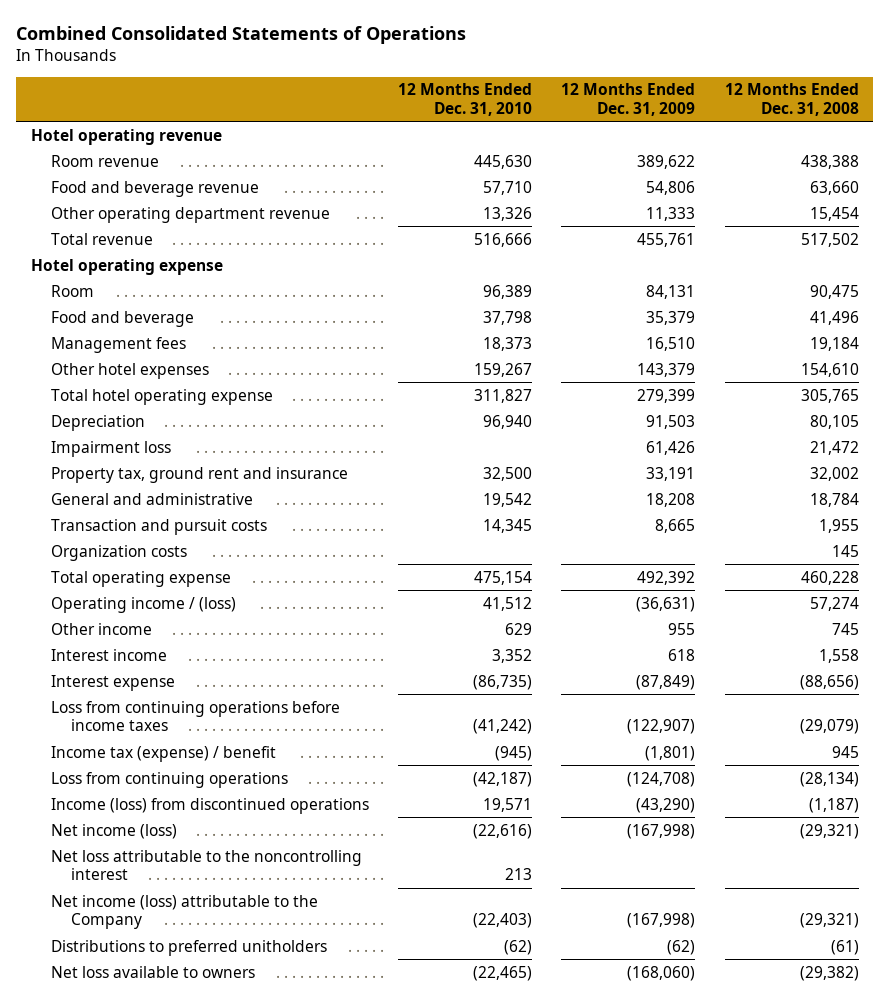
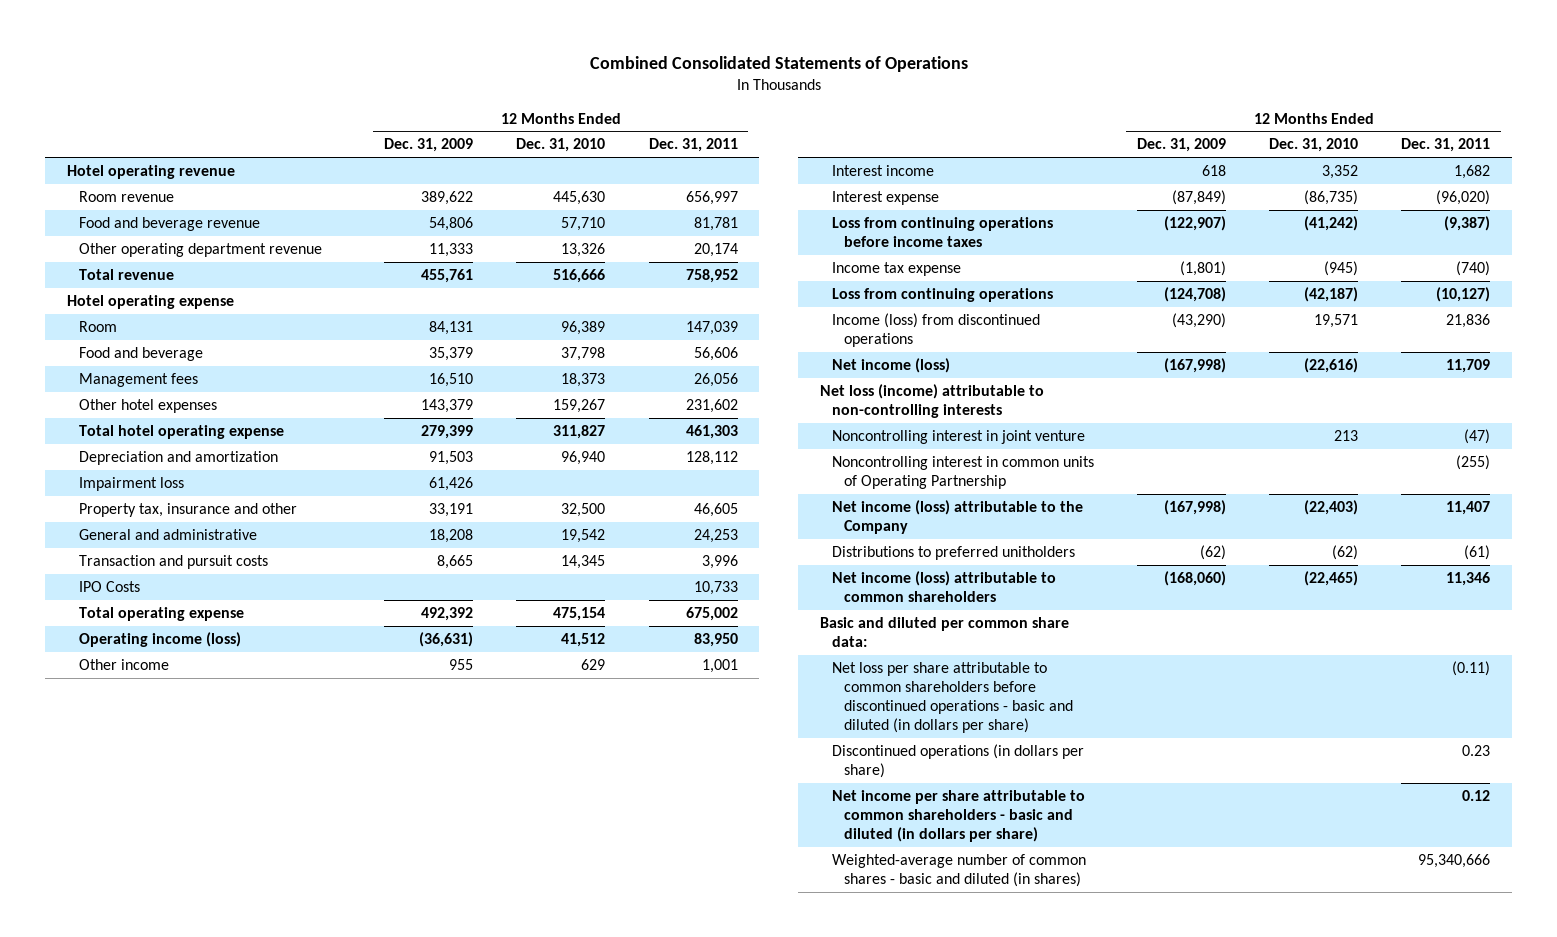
- | 12 Months Ended Dec. 31, 2010 | 12 Months Ended Dec. 31, 2009 | 12 Months Ended Dec. 31, 2008
+ | 12 Months Ended Dec. 31, 2009 | 12 Months Ended Dec. 31, 2010 | 12 Months Ended Dec. 31, 2011
- Depreciation | 96,940 | 91,503 | 80,105
+ Depreciation and amortization | 91,503 | 96,940 | 128,112
- Property tax, ground rent and insurance | 32,500 | 33,191 | 32,002
+ Property tax, insurance and other | 33,191 | 32,500 | 46,605
- Organization costs | | | 145
+ IPO Costs | | | 10,733
- Operating income / (loss) | 41,512 | (36,631) | 57,274
+ Operating income (loss) | (36,631) | 41,512 | 83,950
- Income tax (expense) / benefit | (945) | (1,801) | 945
+ Income tax expense | (1,801) | (945) | (740)
- Net loss attributable to the noncontrolling interest | 213 | |
+ Net loss (income) attributable to non-controlling interests
+ Noncontrolling interest in joint venture | | 213 | (47)
+ Noncontrolling interest in common units of Operating Partnership | | | (255)
- Net loss available to owners | (22,465) | (168,060) | (29,382)
+ Net income (loss) attributable to common shareholders | (168,060) | (22,465) | 11,346
+ Basic and diluted per common share data:
+ Net loss per share attributable to common shareholders before discontinued operations - basic and diluted (in dollars per share) | | | (0.11)
+ Discontinued operations (in dollars per share) | | | 0.23
+ Net income per share attributable to common shareholders - basic and diluted (in dollars per share) | | | 0.12
+ Weighted-average number of common shares - basic and diluted (in shares) | | | 95,340,666

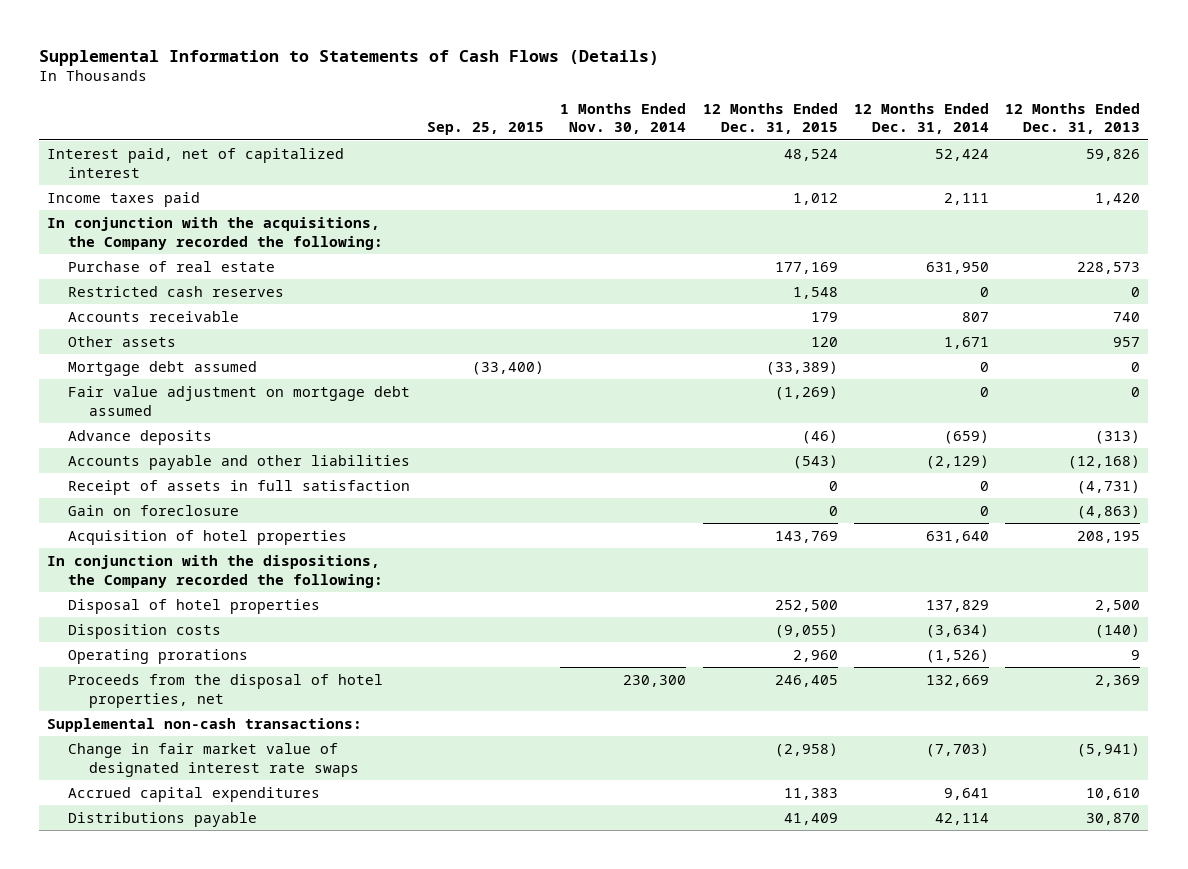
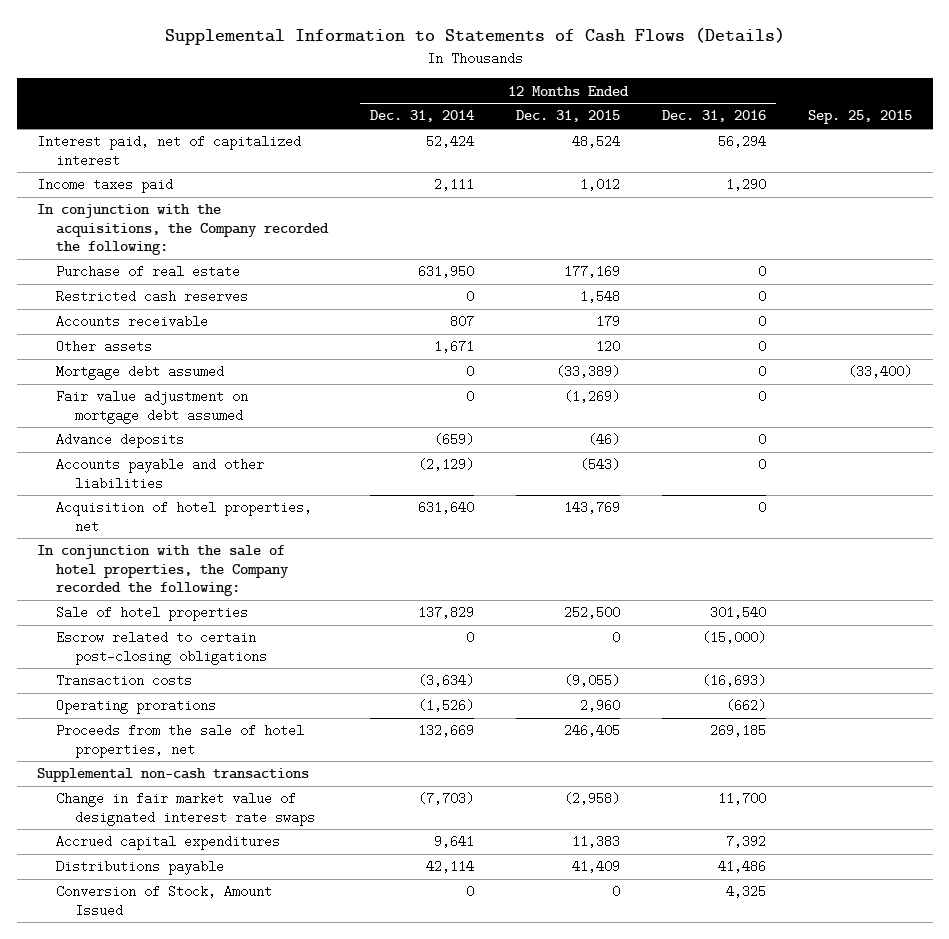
- | Sep. 25, 2015 | 1 Months Ended Nov. 30, 2014 | 12 Months Ended Dec. 31, 2015 | 12 Months Ended Dec. 31, 2014 | 12 Months Ended Dec. 31, 2013
+ | 12 Months Ended Dec. 31, 2014 | 12 Months Ended Dec. 31, 2015 | 12 Months Ended Dec. 31, 2016 | Sep. 25, 2015
- Receipt of assets in full satisfaction | | | 0 | 0 | (4,731)
- Gain on foreclosure | | | 0 | 0 | (4,863)
- Acquisition of hotel properties | | | 143,769 | 631,640 | 208,195
- In conjunction with the dispositions, the Company recorded the following:
- Disposal of hotel properties | | | 252,500 | 137,829 | 2,500
- Disposition costs | | | (9,055) | (3,634) | (140)
+ Acquisition of hotel properties, net | 631,640 | 143,769 | 0 |
+ In conjunction with the sale of hotel properties, the Company recorded the following:
+ Sale of hotel properties | 137,829 | 252,500 | 301,540 |
+ Escrow related to certain post-closing obligations | 0 | 0 | (15,000) |
+ Transaction costs | (3,634) | (9,055) | (16,693) |
- Proceeds from the disposal of hotel properties, net | | 230,300 | 246,405 | 132,669 | 2,369
- Supplemental non-cash transactions:
+ Proceeds from the sale of hotel properties, net | 132,669 | 246,405 | 269,185 |
+ Supplemental non-cash transactions
+ Conversion of Stock, Amount Issued | 0 | 0 | 4,325 |

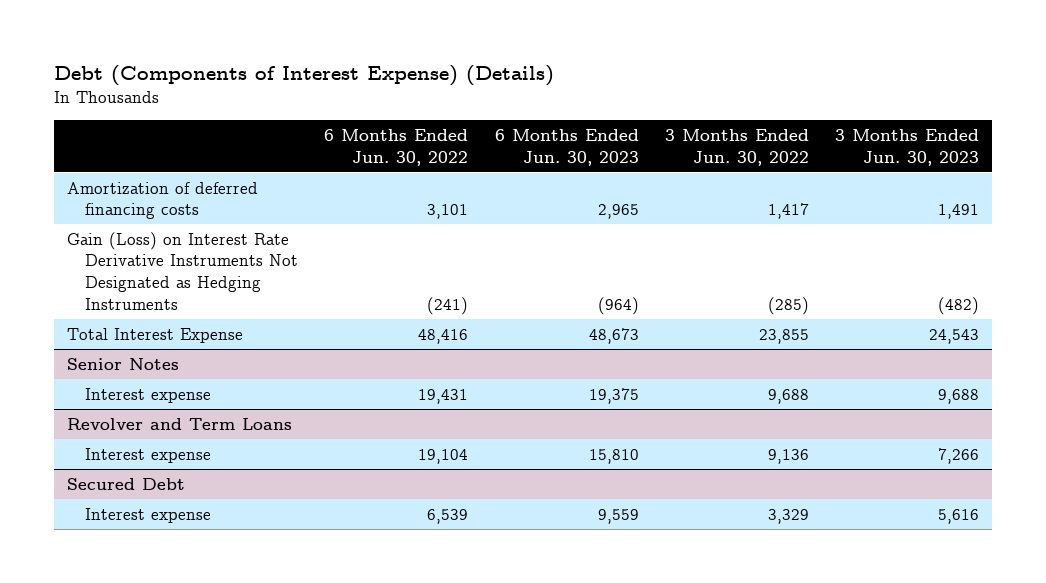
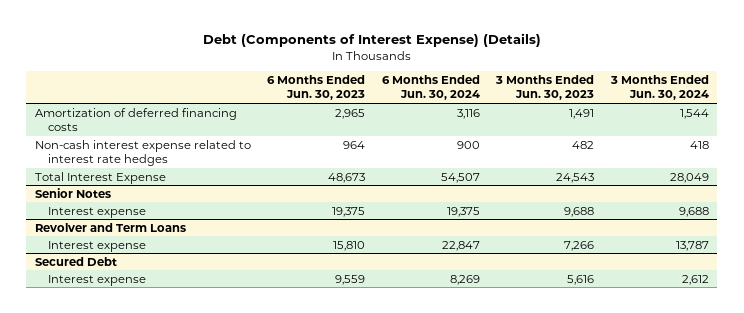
- | 6 Months Ended Jun. 30, 2022 | 6 Months Ended Jun. 30, 2023 | 3 Months Ended Jun. 30, 2022 | 3 Months Ended Jun. 30, 2023
+ | 6 Months Ended Jun. 30, 2023 | 6 Months Ended Jun. 30, 2024 | 3 Months Ended Jun. 30, 2023 | 3 Months Ended Jun. 30, 2024
- Gain (Loss) on Interest Rate Derivative Instruments Not Designated as Hedging Instruments | (241) | (964) | (285) | (482)
+ Non-cash interest expense related to interest rate hedges | 964 | 900 | 482 | 418

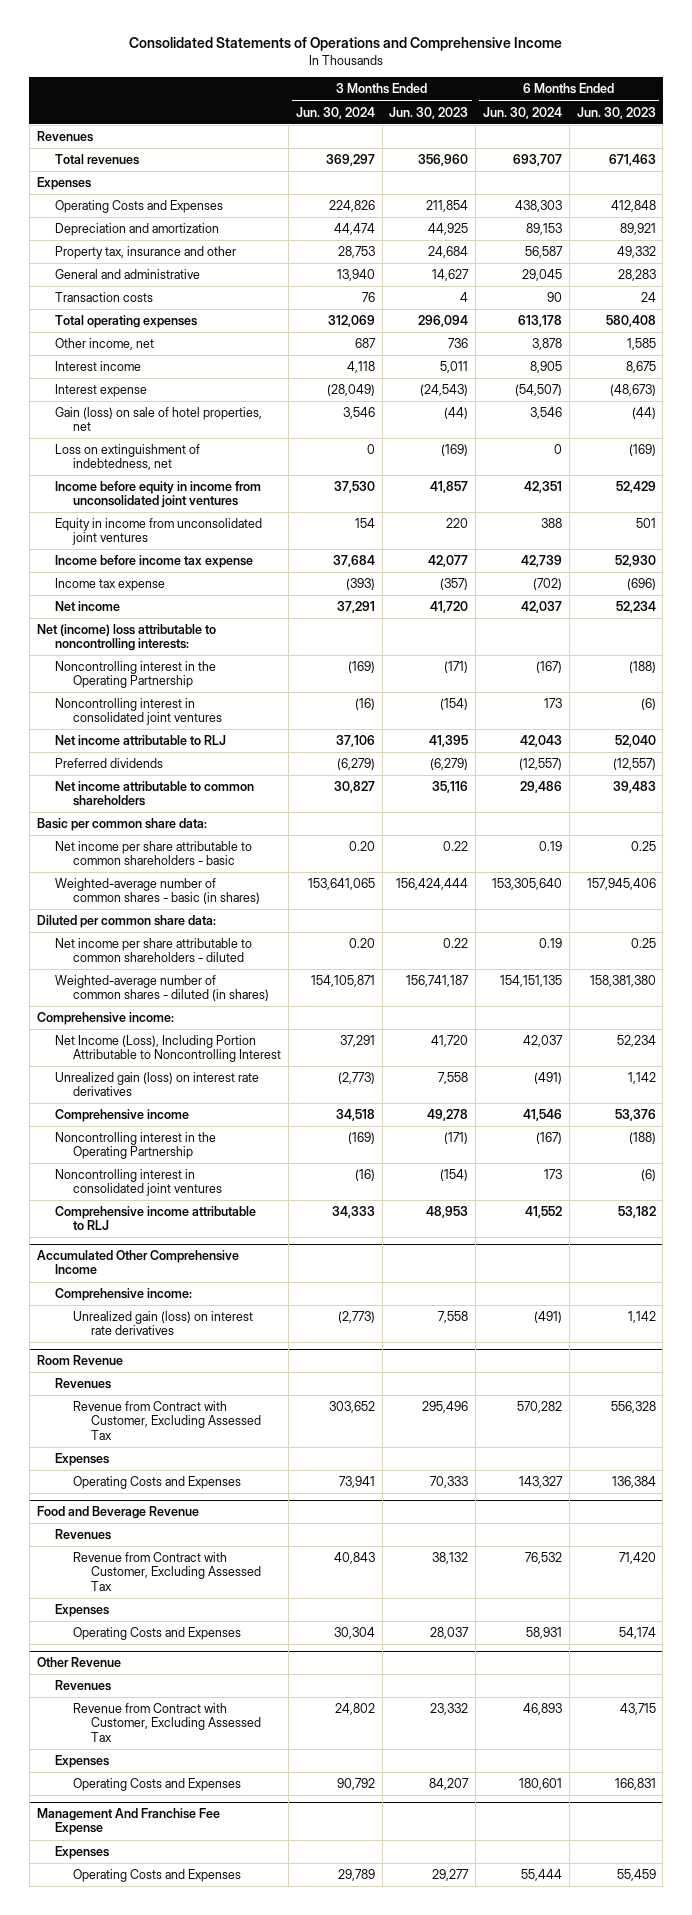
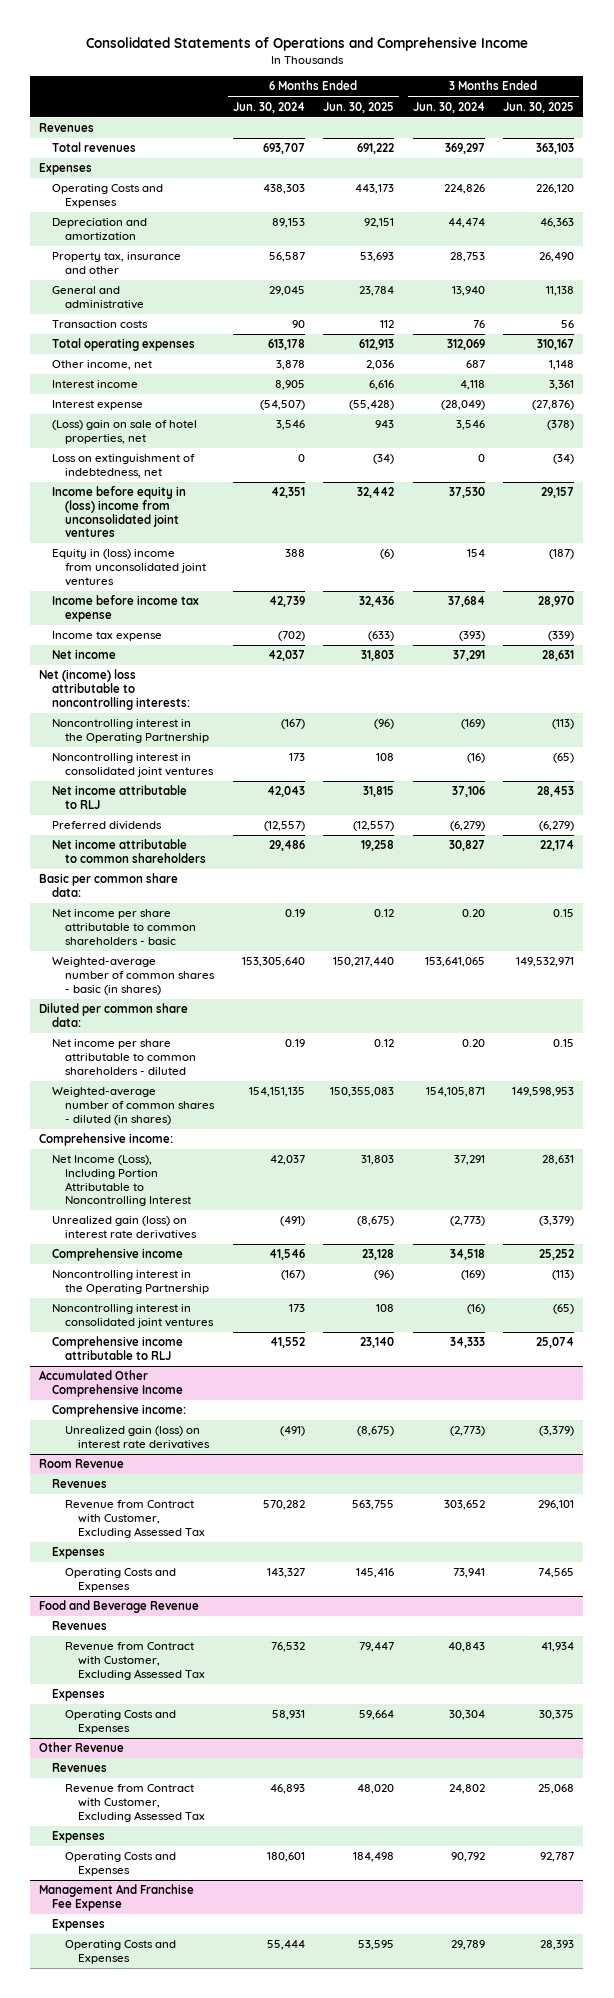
- | 3 Months Ended Jun. 30, 2024 | 3 Months Ended Jun. 30, 2023 | 6 Months Ended Jun. 30, 2024 | 6 Months Ended Jun. 30, 2023
+ | 6 Months Ended Jun. 30, 2024 | 6 Months Ended Jun. 30, 2025 | 3 Months Ended Jun. 30, 2024 | 3 Months Ended Jun. 30, 2025
- Gain (loss) on sale of hotel properties, net | 3,546 | (44) | 3,546 | (44)
+ (Loss) gain on sale of hotel properties, net | 3,546 | 943 | 3,546 | (378)
- Income before equity in income from unconsolidated joint ventures | 37,530 | 41,857 | 42,351 | 52,429
- Equity in income from unconsolidated joint ventures | 154 | 220 | 388 | 501
+ Income before equity in (loss) income from unconsolidated joint ventures | 42,351 | 32,442 | 37,530 | 29,157
+ Equity in (loss) income from unconsolidated joint ventures | 388 | (6) | 154 | (187)

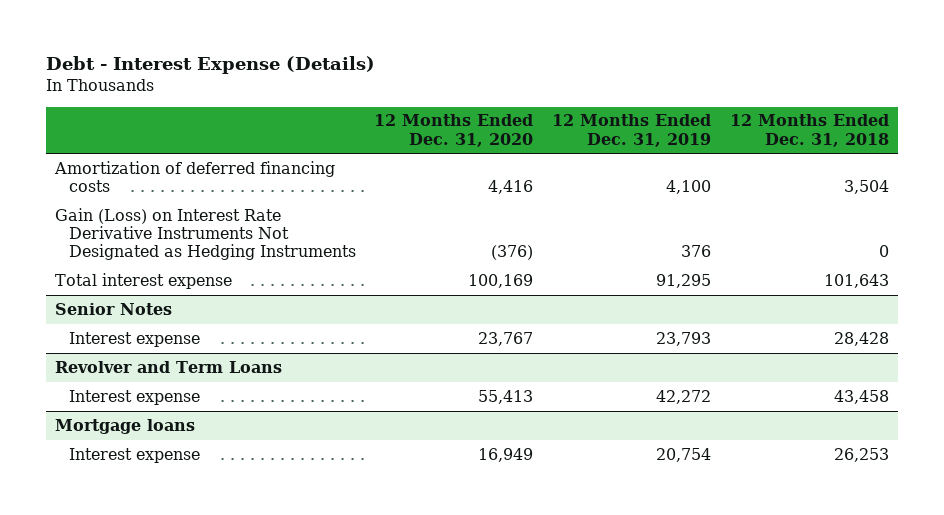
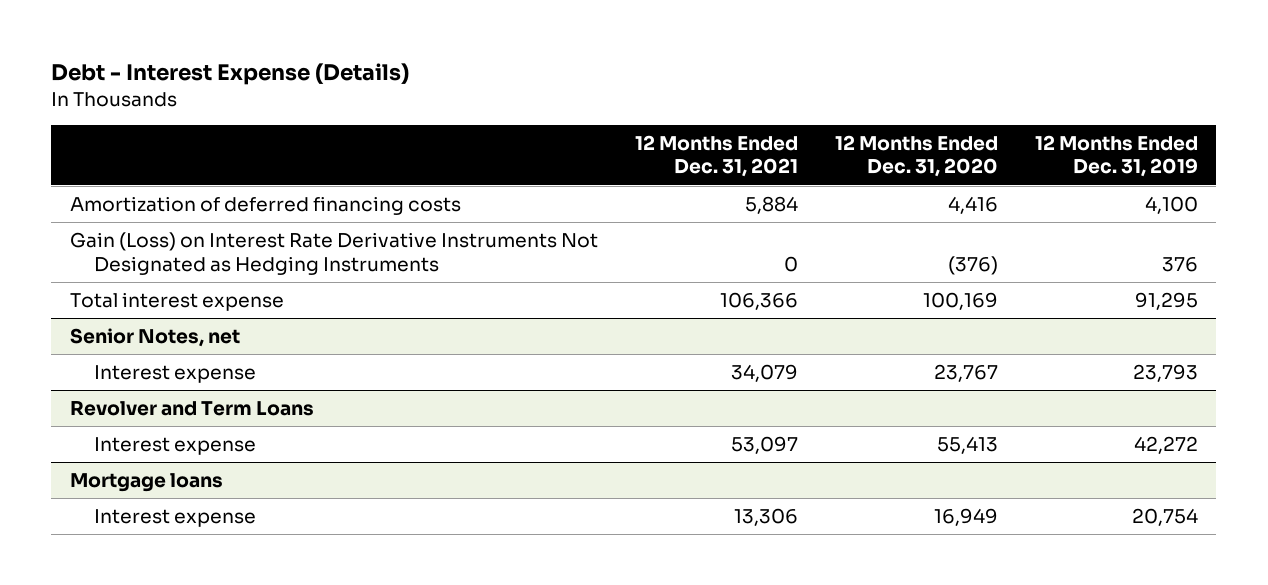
- | 12 Months Ended Dec. 31, 2020 | 12 Months Ended Dec. 31, 2019 | 12 Months Ended Dec. 31, 2018
+ | 12 Months Ended Dec. 31, 2021 | 12 Months Ended Dec. 31, 2020 | 12 Months Ended Dec. 31, 2019
- Senior Notes
+ Senior Notes, net

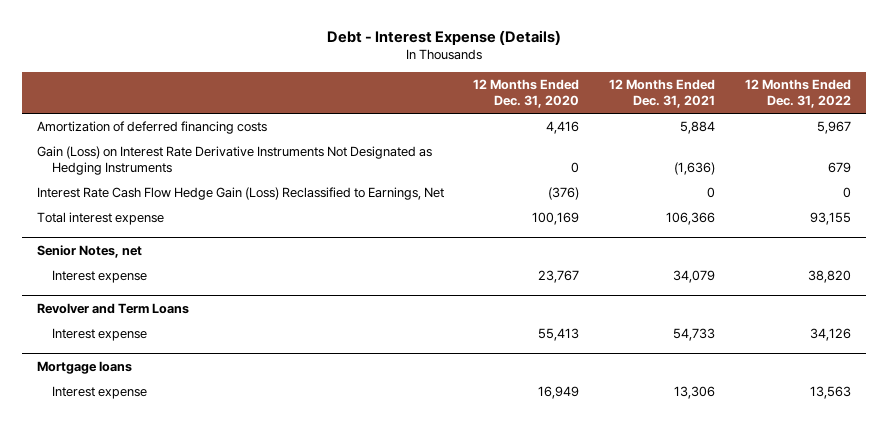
- | 12 Months Ended Dec. 31, 2021 | 12 Months Ended Dec. 31, 2020 | 12 Months Ended Dec. 31, 2019
+ | 12 Months Ended Dec. 31, 2020 | 12 Months Ended Dec. 31, 2021 | 12 Months Ended Dec. 31, 2022
- Gain (Loss) on Interest Rate Derivative Instruments Not Designated as Hedging Instruments | 0 | (376) | 376
+ Gain (Loss) on Interest Rate Derivative Instruments Not Designated as Hedging Instruments | 0 | (1,636) | 679
+ Interest Rate Cash Flow Hedge Gain (Loss) Reclassified to Earnings, Net | (376) | 0 | 0
@ Revolver and Term Loans
- Interest expense | 53,097 | 55,413 | 42,272
+ Interest expense | 55,413 | 54,733 | 34,126

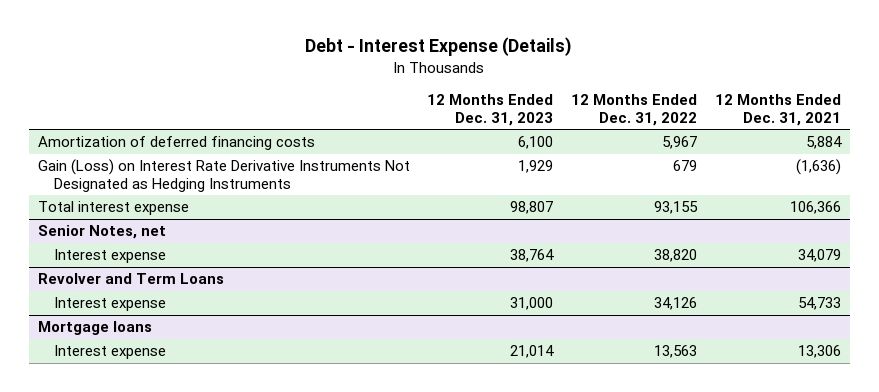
- | 12 Months Ended Dec. 31, 2020 | 12 Months Ended Dec. 31, 2021 | 12 Months Ended Dec. 31, 2022
+ | 12 Months Ended Dec. 31, 2023 | 12 Months Ended Dec. 31, 2022 | 12 Months Ended Dec. 31, 2021
- Interest Rate Cash Flow Hedge Gain (Loss) Reclassified to Earnings, Net | (376) | 0 | 0

